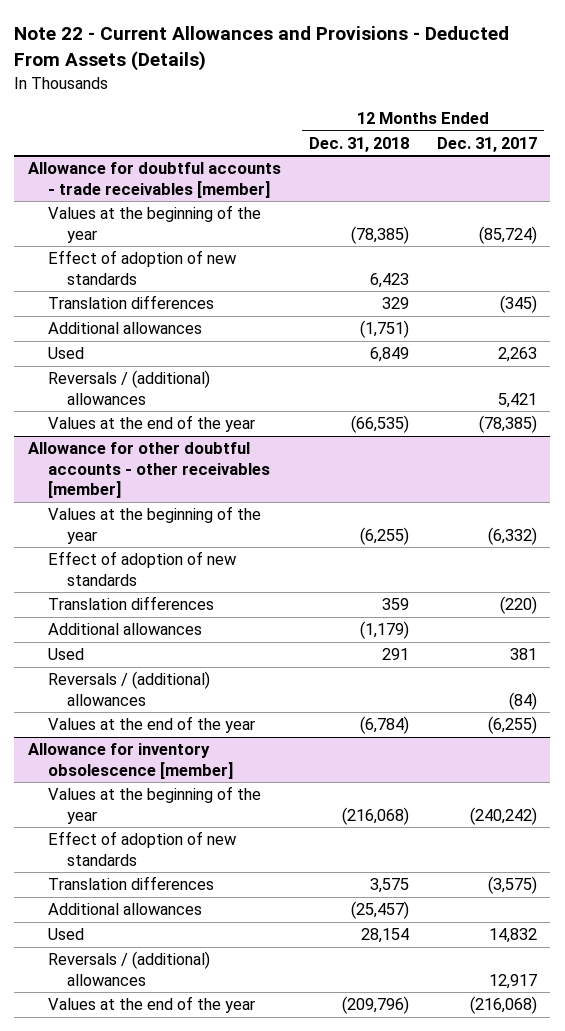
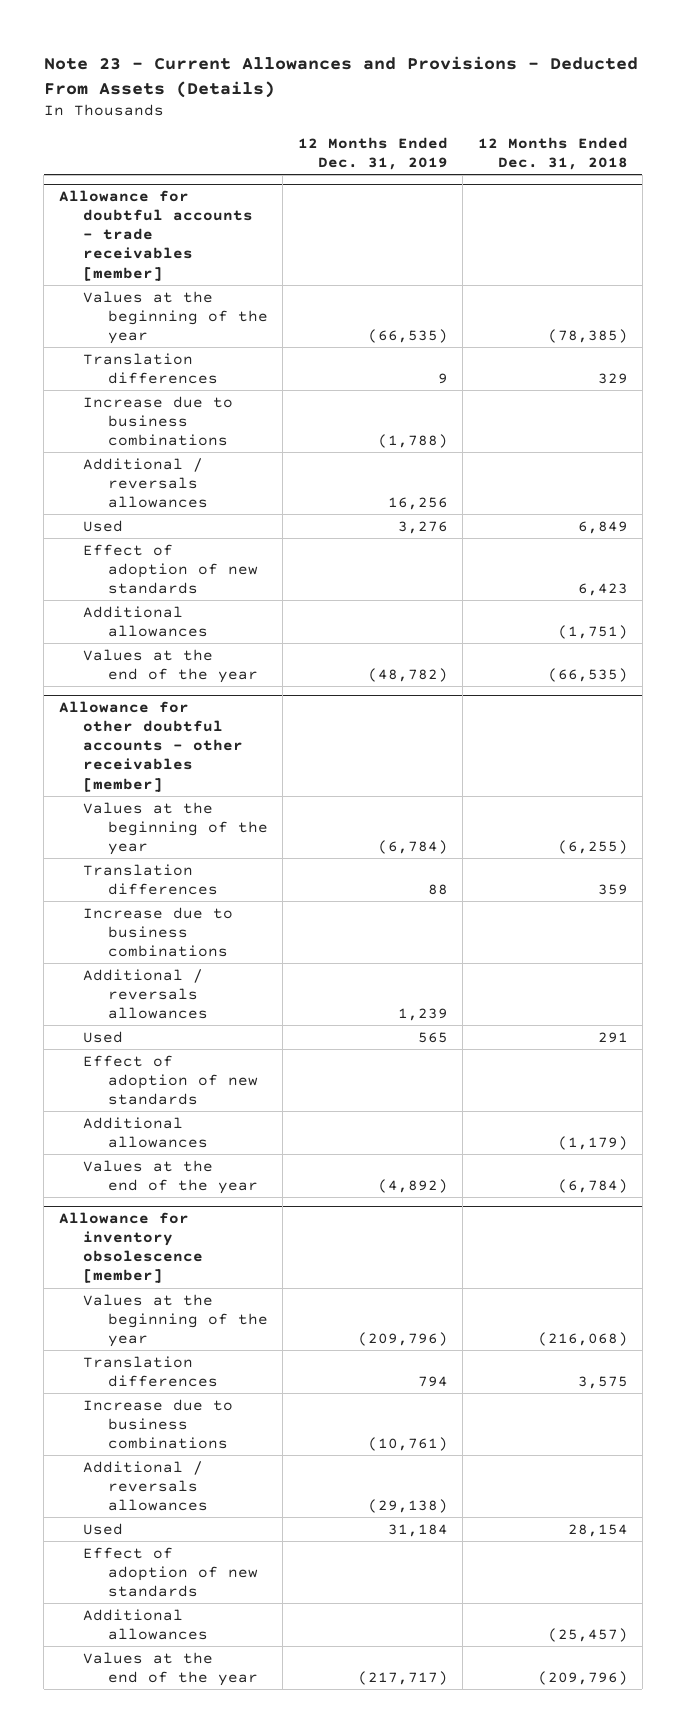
- Note 22 - Current Allowances and Provisions - Deducted From Assets (Details)
+ Note 23 - Current Allowances and Provisions - Deducted From Assets (Details)
- | 12 Months Ended Dec. 31, 2018 | 12 Months Ended Dec. 31, 2017
+ | 12 Months Ended Dec. 31, 2019 | 12 Months Ended Dec. 31, 2018
@ Allowance for doubtful accounts - trade receivables [member]
+ Increase due to business combinations | (1,788) |
+ Additional / reversals allowances | 16,256 |
- Reversals / (additional) allowances | | 5,421
moved down: Effect of adoption of new standards | | 6,423
moved down: Additional allowances | | (1,751)
@ Allowance for other doubtful accounts - other receivables [member]
+ Increase due to business combinations
+ Additional / reversals allowances | 1,239 |
- Reversals / (additional) allowances | | (84)
moved down: Effect of adoption of new standards
moved down: Additional allowances | | (1,179)
@ Allowance for inventory obsolescence [member]
+ Increase due to business combinations | (10,761) |
+ Additional / reversals allowances | (29,138) |
- Reversals / (additional) allowances | | 12,917
moved down: Effect of adoption of new standards
moved down: Additional allowances | | (25,457)

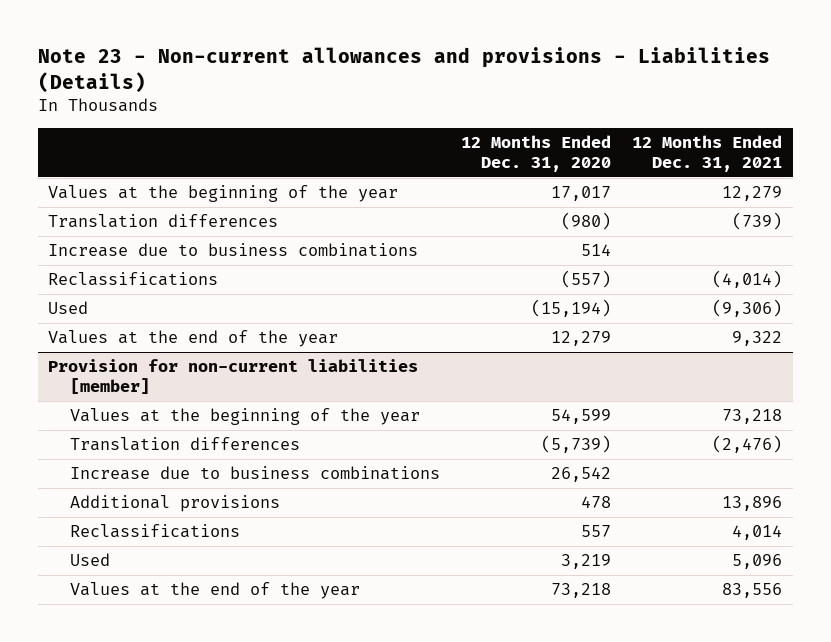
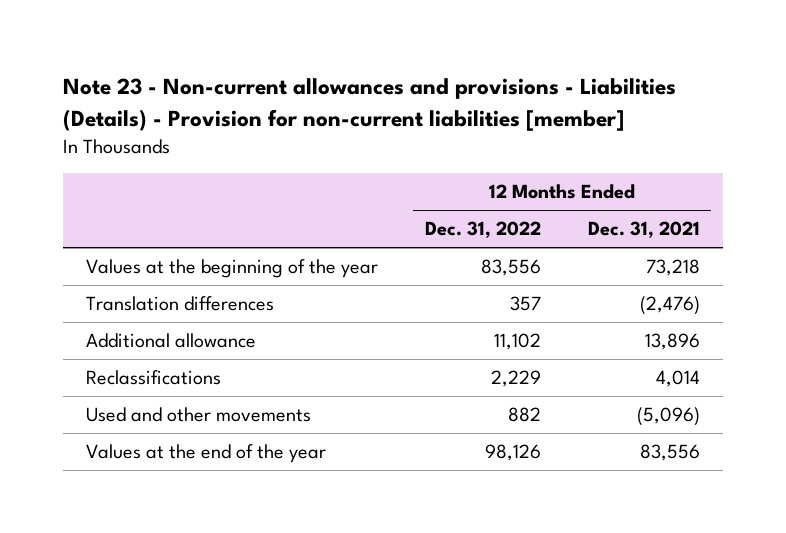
- Note 23 - Non-current allowances and provisions - Liabilities (Details)
+ Note 23 - Non-current allowances and provisions - Liabilities (Details) - Provision for non-current liabilities [member]
- | 12 Months Ended Dec. 31, 2020 | 12 Months Ended Dec. 31, 2021
+ | 12 Months Ended Dec. 31, 2022 | 12 Months Ended Dec. 31, 2021
- Values at the beginning of the year | 17,017 | 12,279
- Translation differences | (980) | (739)
- Increase due to business combinations | 514 |
- Reclassifications | (557) | (4,014)
- Used | (15,194) | (9,306)
- Values at the end of the year | 12,279 | 9,322
- Provision for non-current liabilities [member]
- Increase due to business combinations | 26,542 |
- Additional provisions | 478 | 13,896
+ Additional allowance | 11,102 | 13,896
- Used | 3,219 | 5,096
+ Used and other movements | 882 | (5,096)

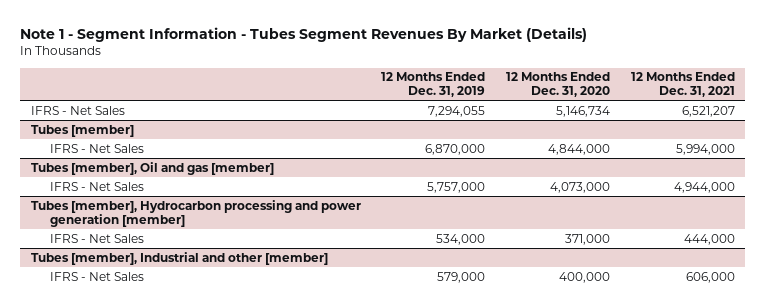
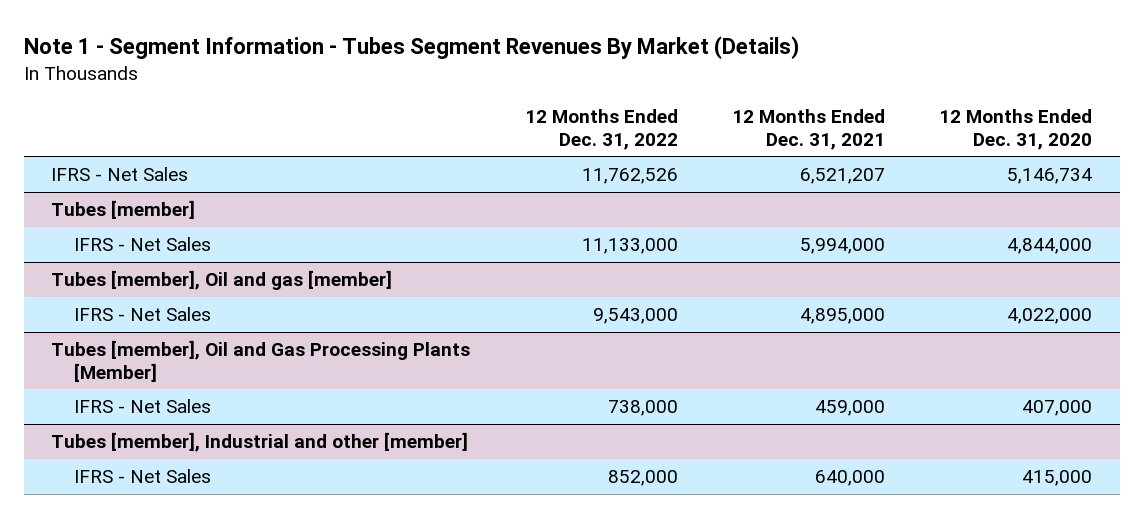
- | 12 Months Ended Dec. 31, 2019 | 12 Months Ended Dec. 31, 2020 | 12 Months Ended Dec. 31, 2021
+ | 12 Months Ended Dec. 31, 2022 | 12 Months Ended Dec. 31, 2021 | 12 Months Ended Dec. 31, 2020
@ Tubes [member], Oil and gas [member]
- IFRS - Net Sales | 5,757,000 | 4,073,000 | 4,944,000
- Tubes [member], Hydrocarbon processing and power generation [member]
- IFRS - Net Sales | 534,000 | 371,000 | 444,000
@ Tubes [member], Oil and gas [member]
+ IFRS - Net Sales | 9,543,000 | 4,895,000 | 4,022,000
+ Tubes [member], Oil and Gas Processing Plants [Member]
+ IFRS - Net Sales | 738,000 | 459,000 | 407,000
@ Tubes [member], Industrial and other [member]
- IFRS - Net Sales | 579,000 | 400,000 | 606,000
+ IFRS - Net Sales | 852,000 | 640,000 | 415,000

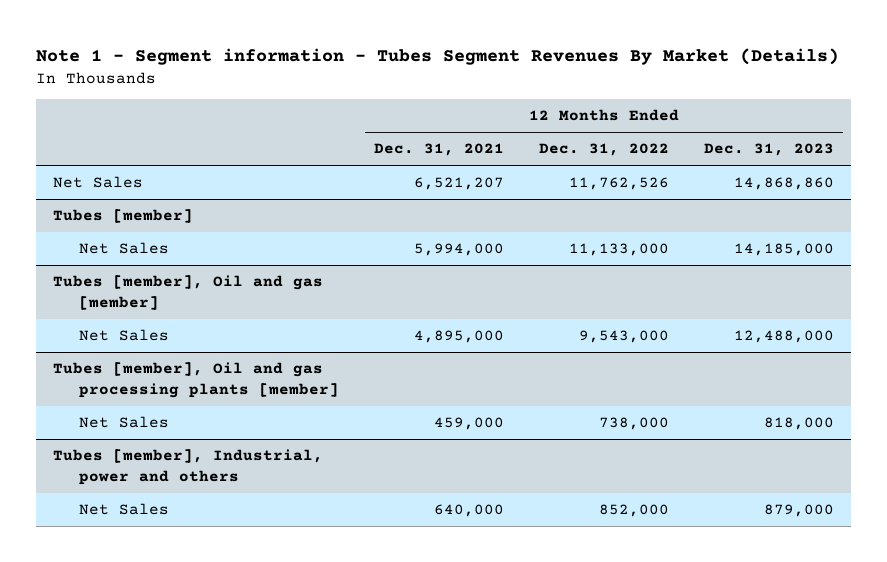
- Note 1 - Segment Information - Tubes Segment Revenues By Market (Details)
+ Note 1 - Segment information - Tubes Segment Revenues By Market (Details)
- | 12 Months Ended Dec. 31, 2022 | 12 Months Ended Dec. 31, 2021 | 12 Months Ended Dec. 31, 2020
+ | 12 Months Ended Dec. 31, 2021 | 12 Months Ended Dec. 31, 2022 | 12 Months Ended Dec. 31, 2023
- IFRS - Net Sales | 11,762,526 | 6,521,207 | 5,146,734
+ Net Sales | 6,521,207 | 11,762,526 | 14,868,860
@ Tubes [member]
- IFRS - Net Sales | 11,133,000 | 5,994,000 | 4,844,000
+ Net Sales | 5,994,000 | 11,133,000 | 14,185,000
@ Tubes [member], Oil and gas [member]
- IFRS - Net Sales | 9,543,000 | 4,895,000 | 4,022,000
- Tubes [member], Oil and Gas Processing Plants [Member]
- IFRS - Net Sales | 738,000 | 459,000 | 407,000
- Tubes [member], Industrial and other [member]
- IFRS - Net Sales | 852,000 | 640,000 | 415,000
@ Tubes [member], Oil and gas [member]
+ Net Sales | 4,895,000 | 9,543,000 | 12,488,000
+ Tubes [member], Oil and gas processing plants [member]
+ Net Sales | 459,000 | 738,000 | 818,000
+ Tubes [member], Industrial, power and others
+ Net Sales | 640,000 | 852,000 | 879,000

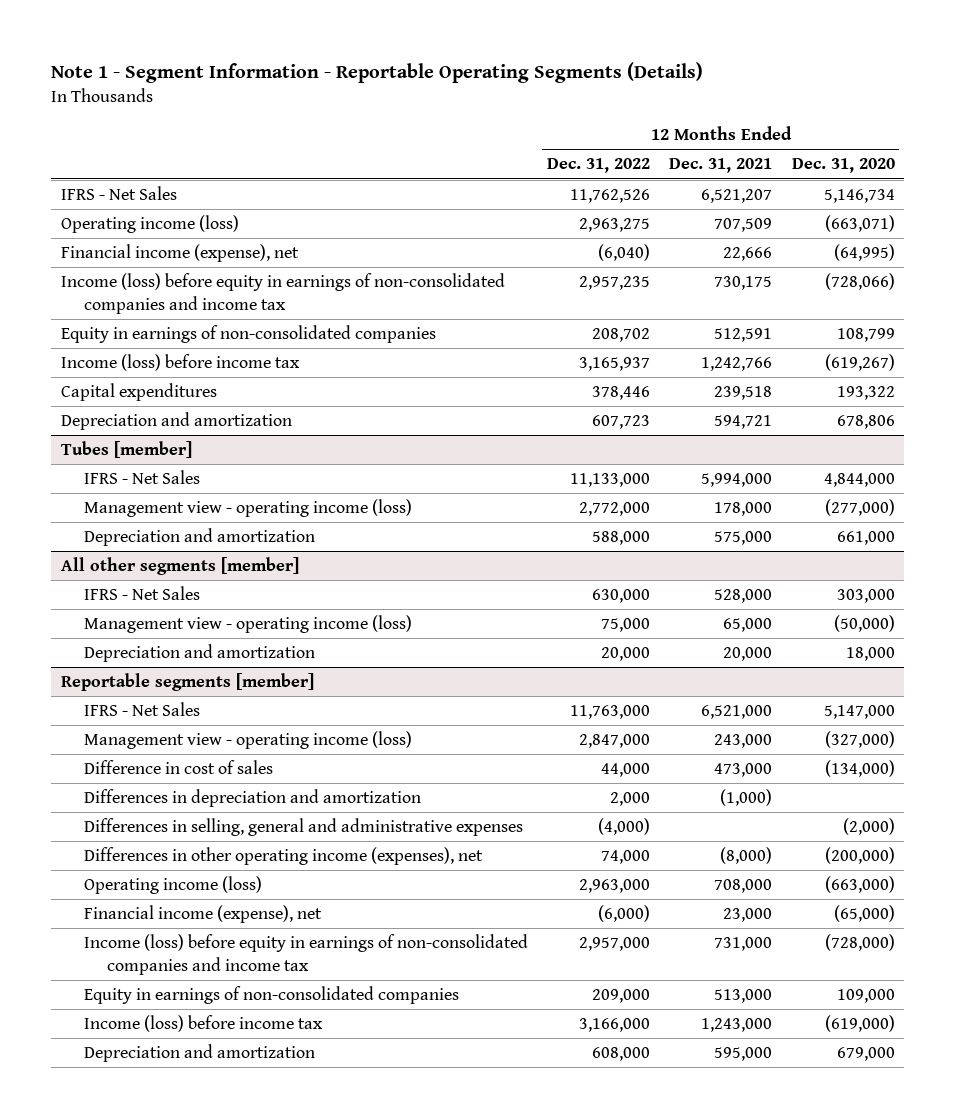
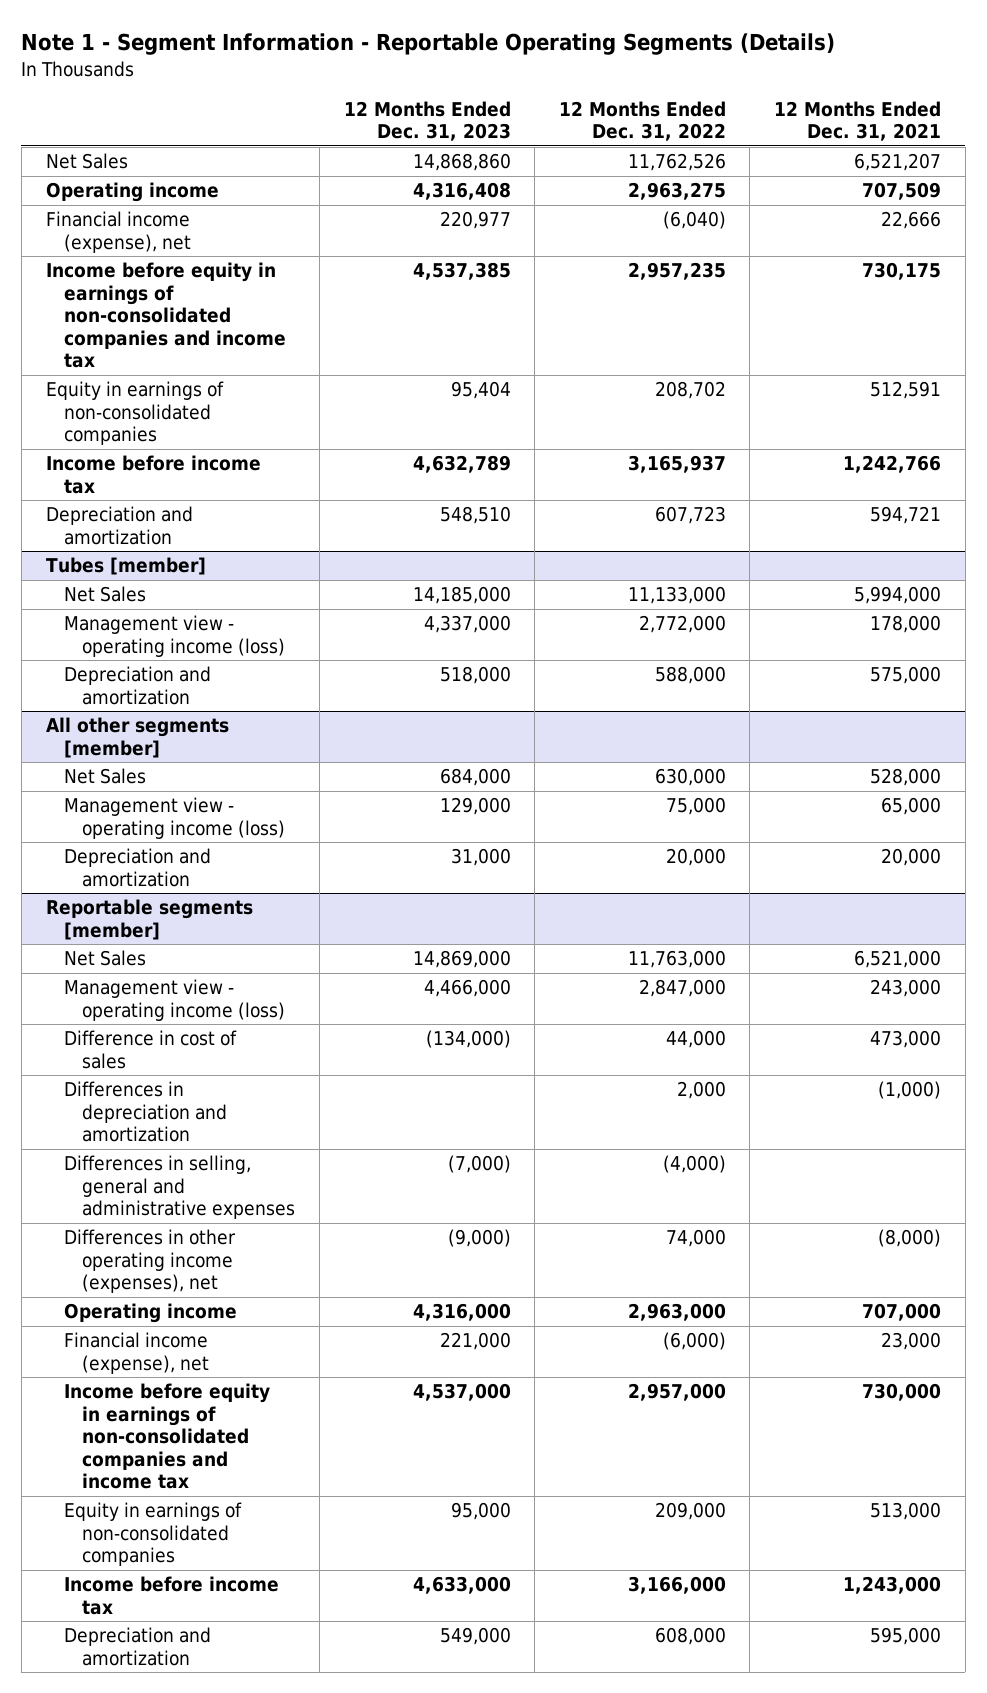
- | 12 Months Ended Dec. 31, 2022 | 12 Months Ended Dec. 31, 2021 | 12 Months Ended Dec. 31, 2020
+ | 12 Months Ended Dec. 31, 2023 | 12 Months Ended Dec. 31, 2022 | 12 Months Ended Dec. 31, 2021
- IFRS - Net Sales | 11,762,526 | 6,521,207 | 5,146,734
- Operating income (loss) | 2,963,275 | 707,509 | (663,071)
+ Net Sales | 14,868,860 | 11,762,526 | 6,521,207
+ Operating income | 4,316,408 | 2,963,275 | 707,509
- Income (loss) before equity in earnings of non-consolidated companies and income tax | 2,957,235 | 730,175 | (728,066)
+ Income before equity in earnings of non-consolidated companies and income tax | 4,537,385 | 2,957,235 | 730,175
- Income (loss) before income tax | 3,165,937 | 1,242,766 | (619,267)
- Capital expenditures | 378,446 | 239,518 | 193,322
+ Income before income tax | 4,632,789 | 3,165,937 | 1,242,766
@ Tubes [member]
- IFRS - Net Sales | 11,133,000 | 5,994,000 | 4,844,000
+ Net Sales | 14,185,000 | 11,133,000 | 5,994,000
@ All other segments [member]
- IFRS - Net Sales | 630,000 | 528,000 | 303,000
+ Net Sales | 684,000 | 630,000 | 528,000
@ Reportable segments [member]
- IFRS - Net Sales | 11,763,000 | 6,521,000 | 5,147,000
+ Net Sales | 14,869,000 | 11,763,000 | 6,521,000
- Operating income (loss) | 2,963,000 | 708,000 | (663,000)
+ Operating income | 4,316,000 | 2,963,000 | 707,000
- Income (loss) before equity in earnings of non-consolidated companies and income tax | 2,957,000 | 731,000 | (728,000)
+ Income before equity in earnings of non-consolidated companies and income tax | 4,537,000 | 2,957,000 | 730,000
- Income (loss) before income tax | 3,166,000 | 1,243,000 | (619,000)
+ Income before income tax | 4,633,000 | 3,166,000 | 1,243,000

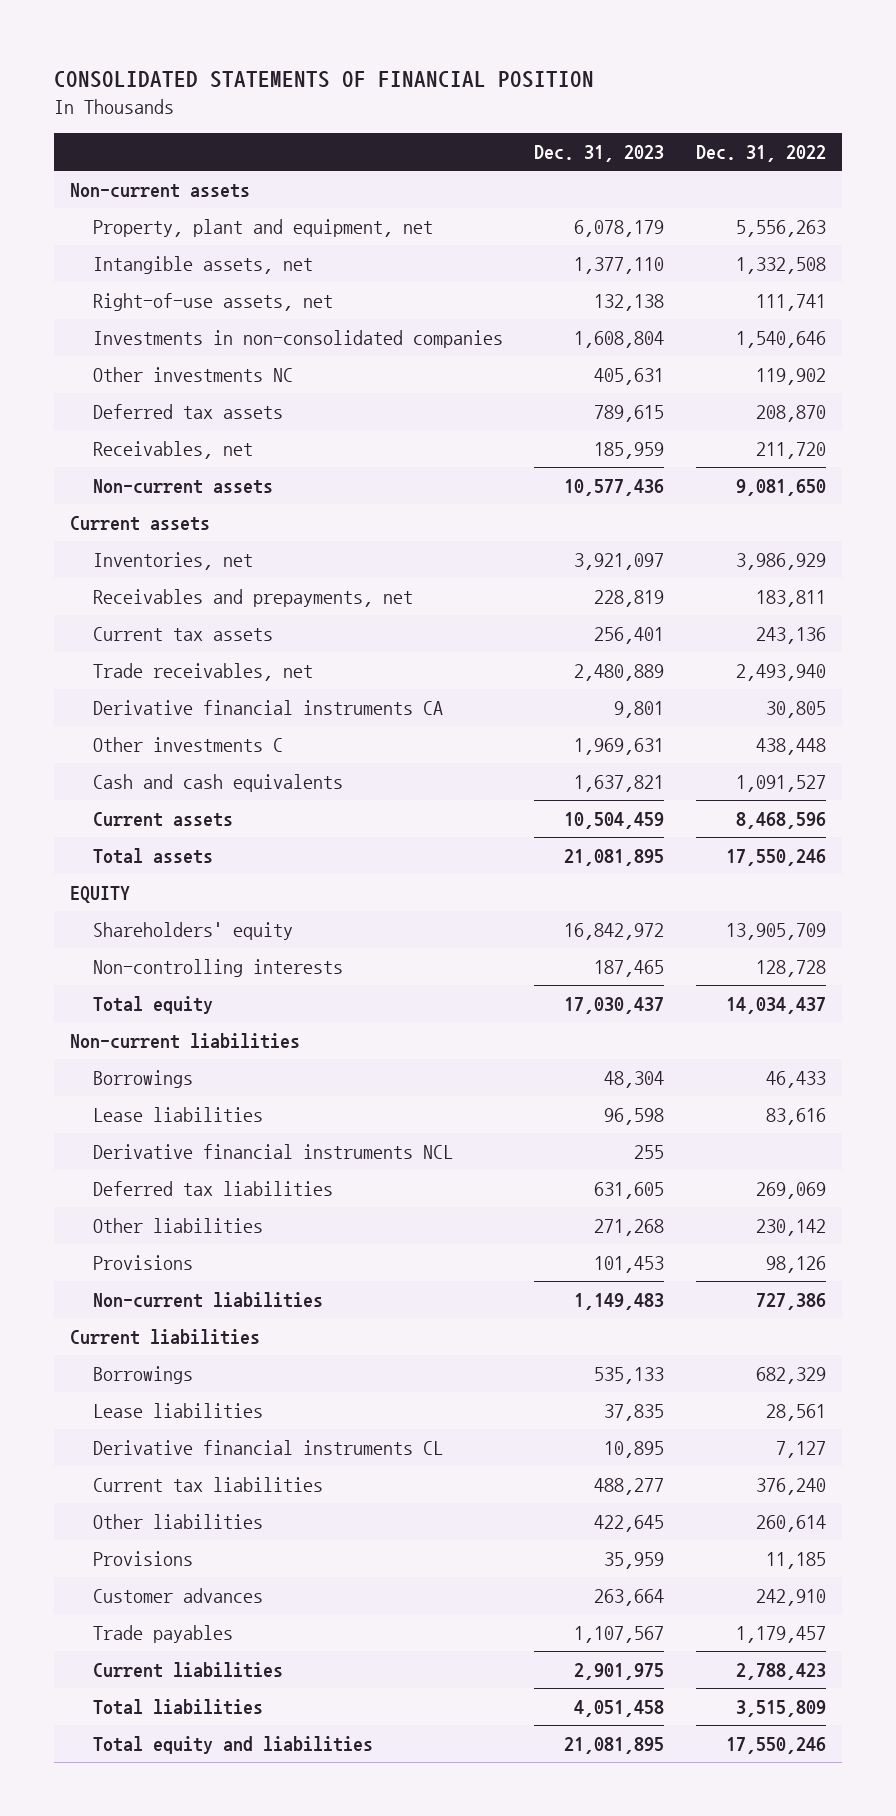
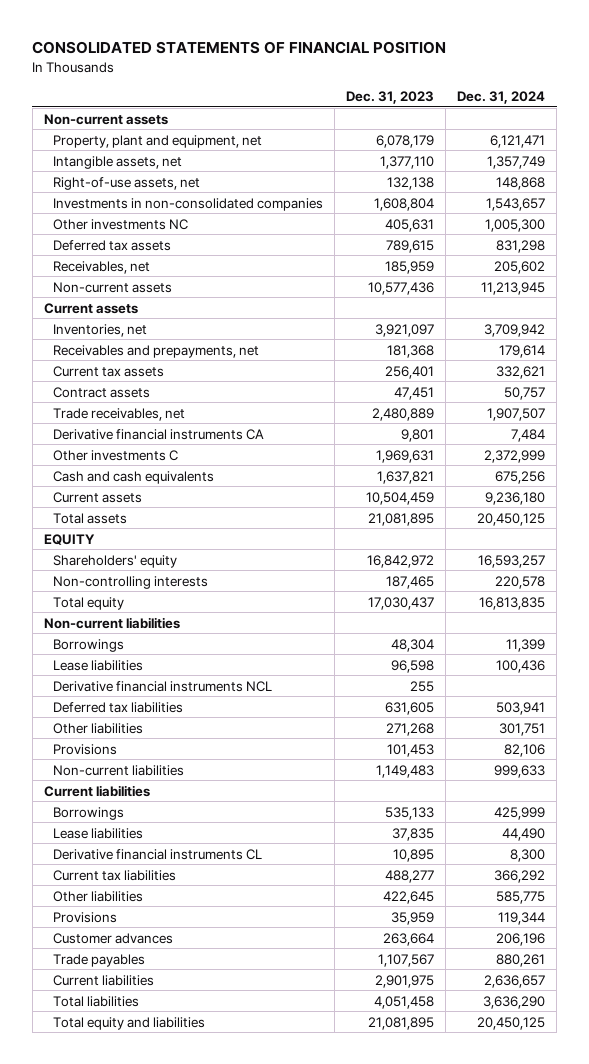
- | Dec. 31, 2023 | Dec. 31, 2022
+ | Dec. 31, 2023 | Dec. 31, 2024
- Receivables and prepayments, net | 228,819 | 183,811
+ Receivables and prepayments, net | 181,368 | 179,614
+ Contract assets | 47,451 | 50,757

